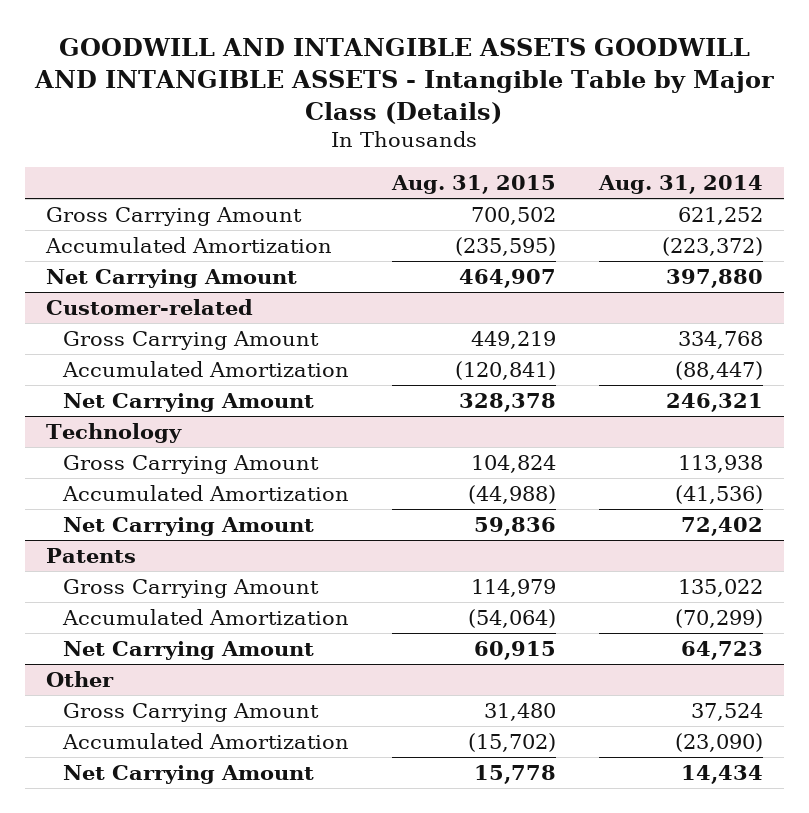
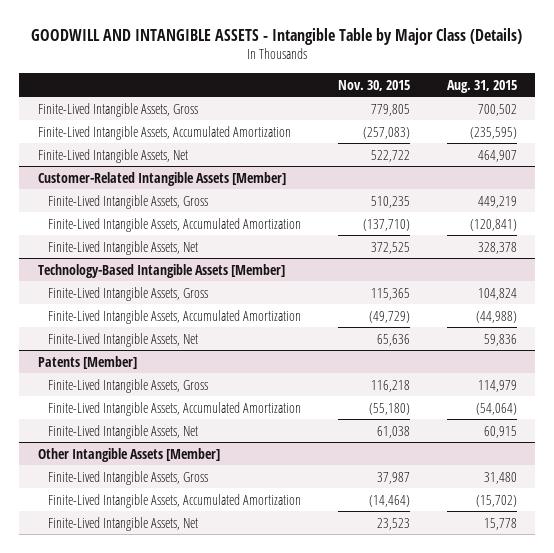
- GOODWILL AND INTANGIBLE ASSETS GOODWILL AND INTANGIBLE ASSETS - Intangible Table by Major Class (Details)
+ GOODWILL AND INTANGIBLE ASSETS - Intangible Table by Major Class (Details)
- | Aug. 31, 2015 | Aug. 31, 2014
+ | Nov. 30, 2015 | Aug. 31, 2015
- Gross Carrying Amount | 700,502 | 621,252
- Accumulated Amortization | (235,595) | (223,372)
- Net Carrying Amount | 464,907 | 397,880
- Customer-related
- Gross Carrying Amount | 449,219 | 334,768
- Accumulated Amortization | (120,841) | (88,447)
- Net Carrying Amount | 328,378 | 246,321
- Technology
- Gross Carrying Amount | 104,824 | 113,938
- Accumulated Amortization | (44,988) | (41,536)
- Net Carrying Amount | 59,836 | 72,402
- Patents
- Gross Carrying Amount | 114,979 | 135,022
- Accumulated Amortization | (54,064) | (70,299)
- Net Carrying Amount | 60,915 | 64,723
- Other
- Gross Carrying Amount | 31,480 | 37,524
- Accumulated Amortization | (15,702) | (23,090)
- Net Carrying Amount | 15,778 | 14,434
+ Finite-Lived Intangible Assets, Gross | 779,805 | 700,502
+ Finite-Lived Intangible Assets, Accumulated Amortization | (257,083) | (235,595)
+ Finite-Lived Intangible Assets, Net | 522,722 | 464,907
+ Customer-Related Intangible Assets [Member]
+ Finite-Lived Intangible Assets, Gross | 510,235 | 449,219
+ Finite-Lived Intangible Assets, Accumulated Amortization | (137,710) | (120,841)
+ Finite-Lived Intangible Assets, Net | 372,525 | 328,378
+ Technology-Based Intangible Assets [Member]
+ Finite-Lived Intangible Assets, Gross | 115,365 | 104,824
+ Finite-Lived Intangible Assets, Accumulated Amortization | (49,729) | (44,988)
+ Finite-Lived Intangible Assets, Net | 65,636 | 59,836
+ Patents [Member]
+ Finite-Lived Intangible Assets, Gross | 116,218 | 114,979
+ Finite-Lived Intangible Assets, Accumulated Amortization | (55,180) | (54,064)
+ Finite-Lived Intangible Assets, Net | 61,038 | 60,915
+ Other Intangible Assets [Member]
+ Finite-Lived Intangible Assets, Gross | 37,987 | 31,480
+ Finite-Lived Intangible Assets, Accumulated Amortization | (14,464) | (15,702)
+ Finite-Lived Intangible Assets, Net | 23,523 | 15,778

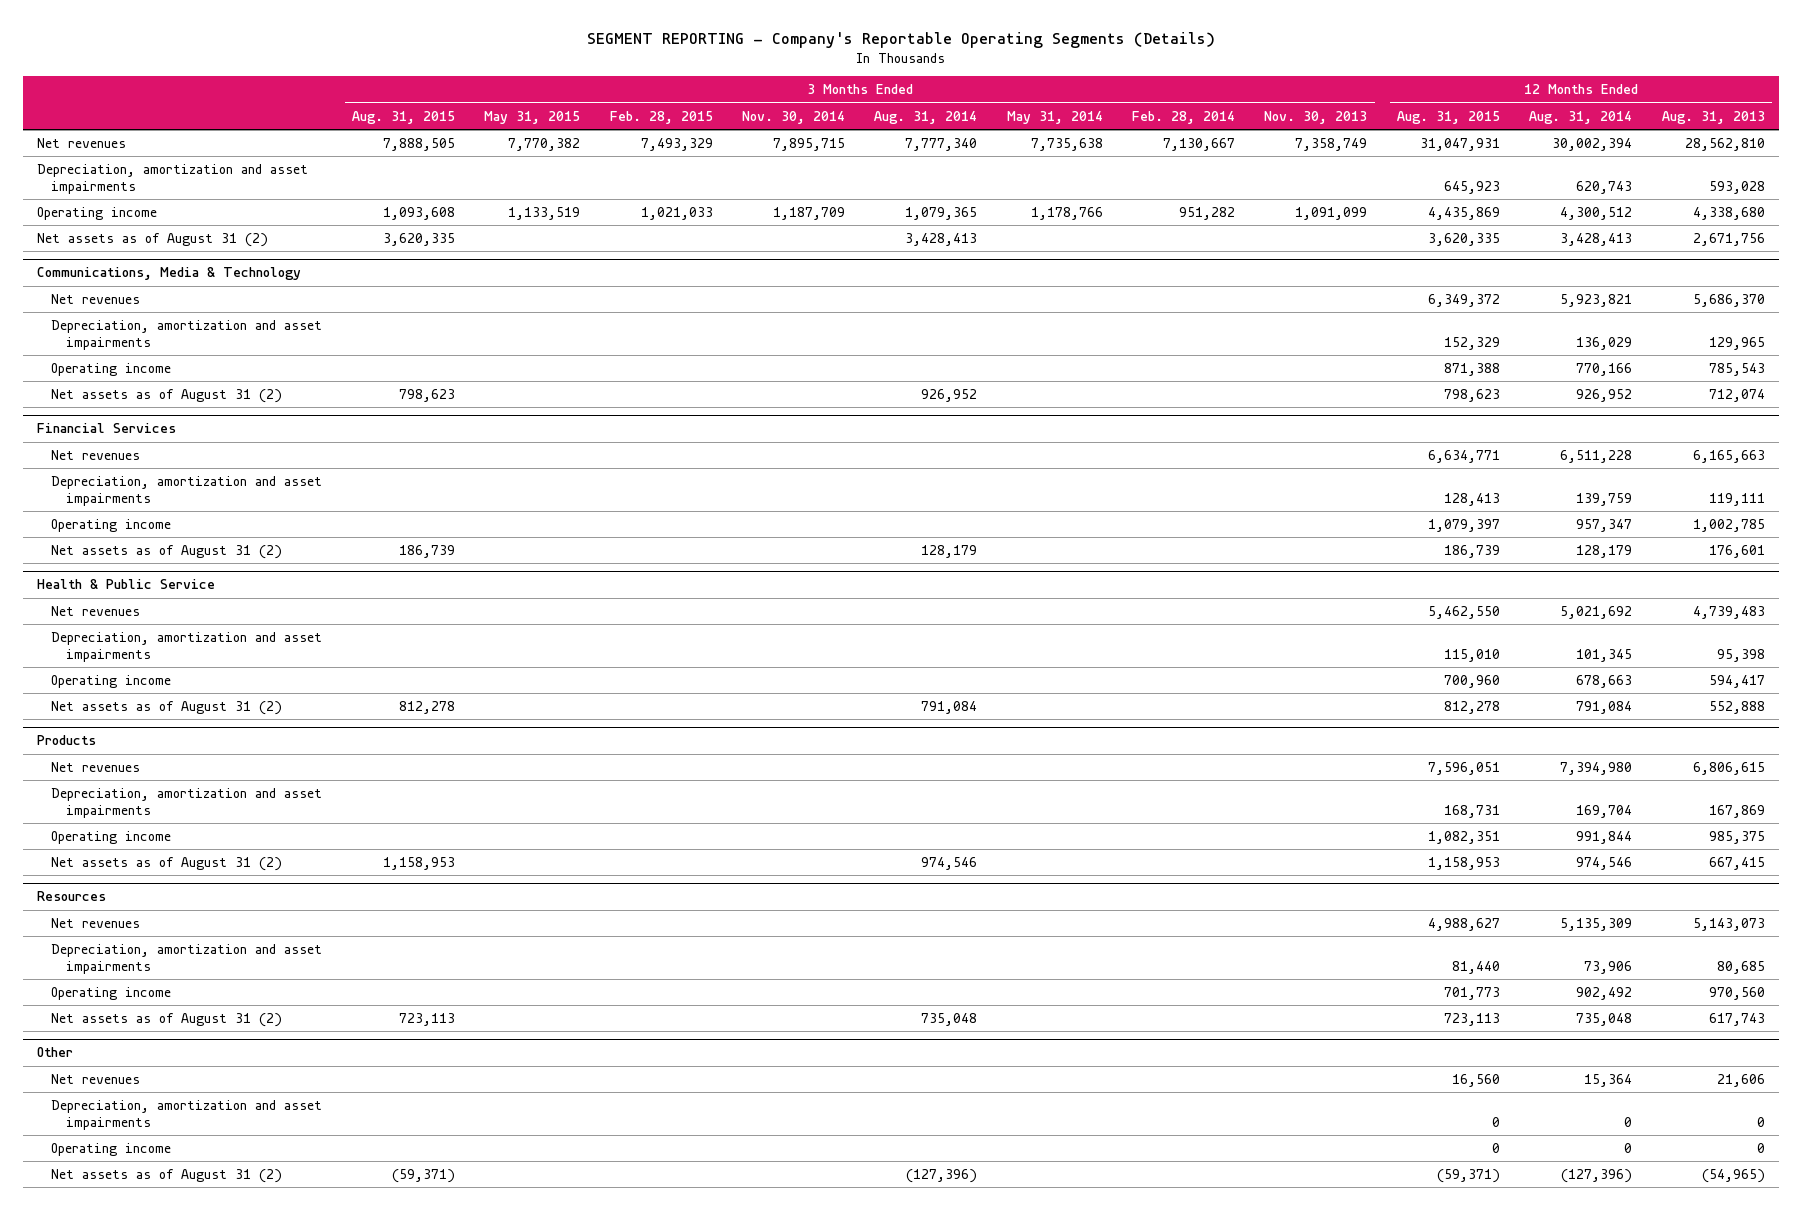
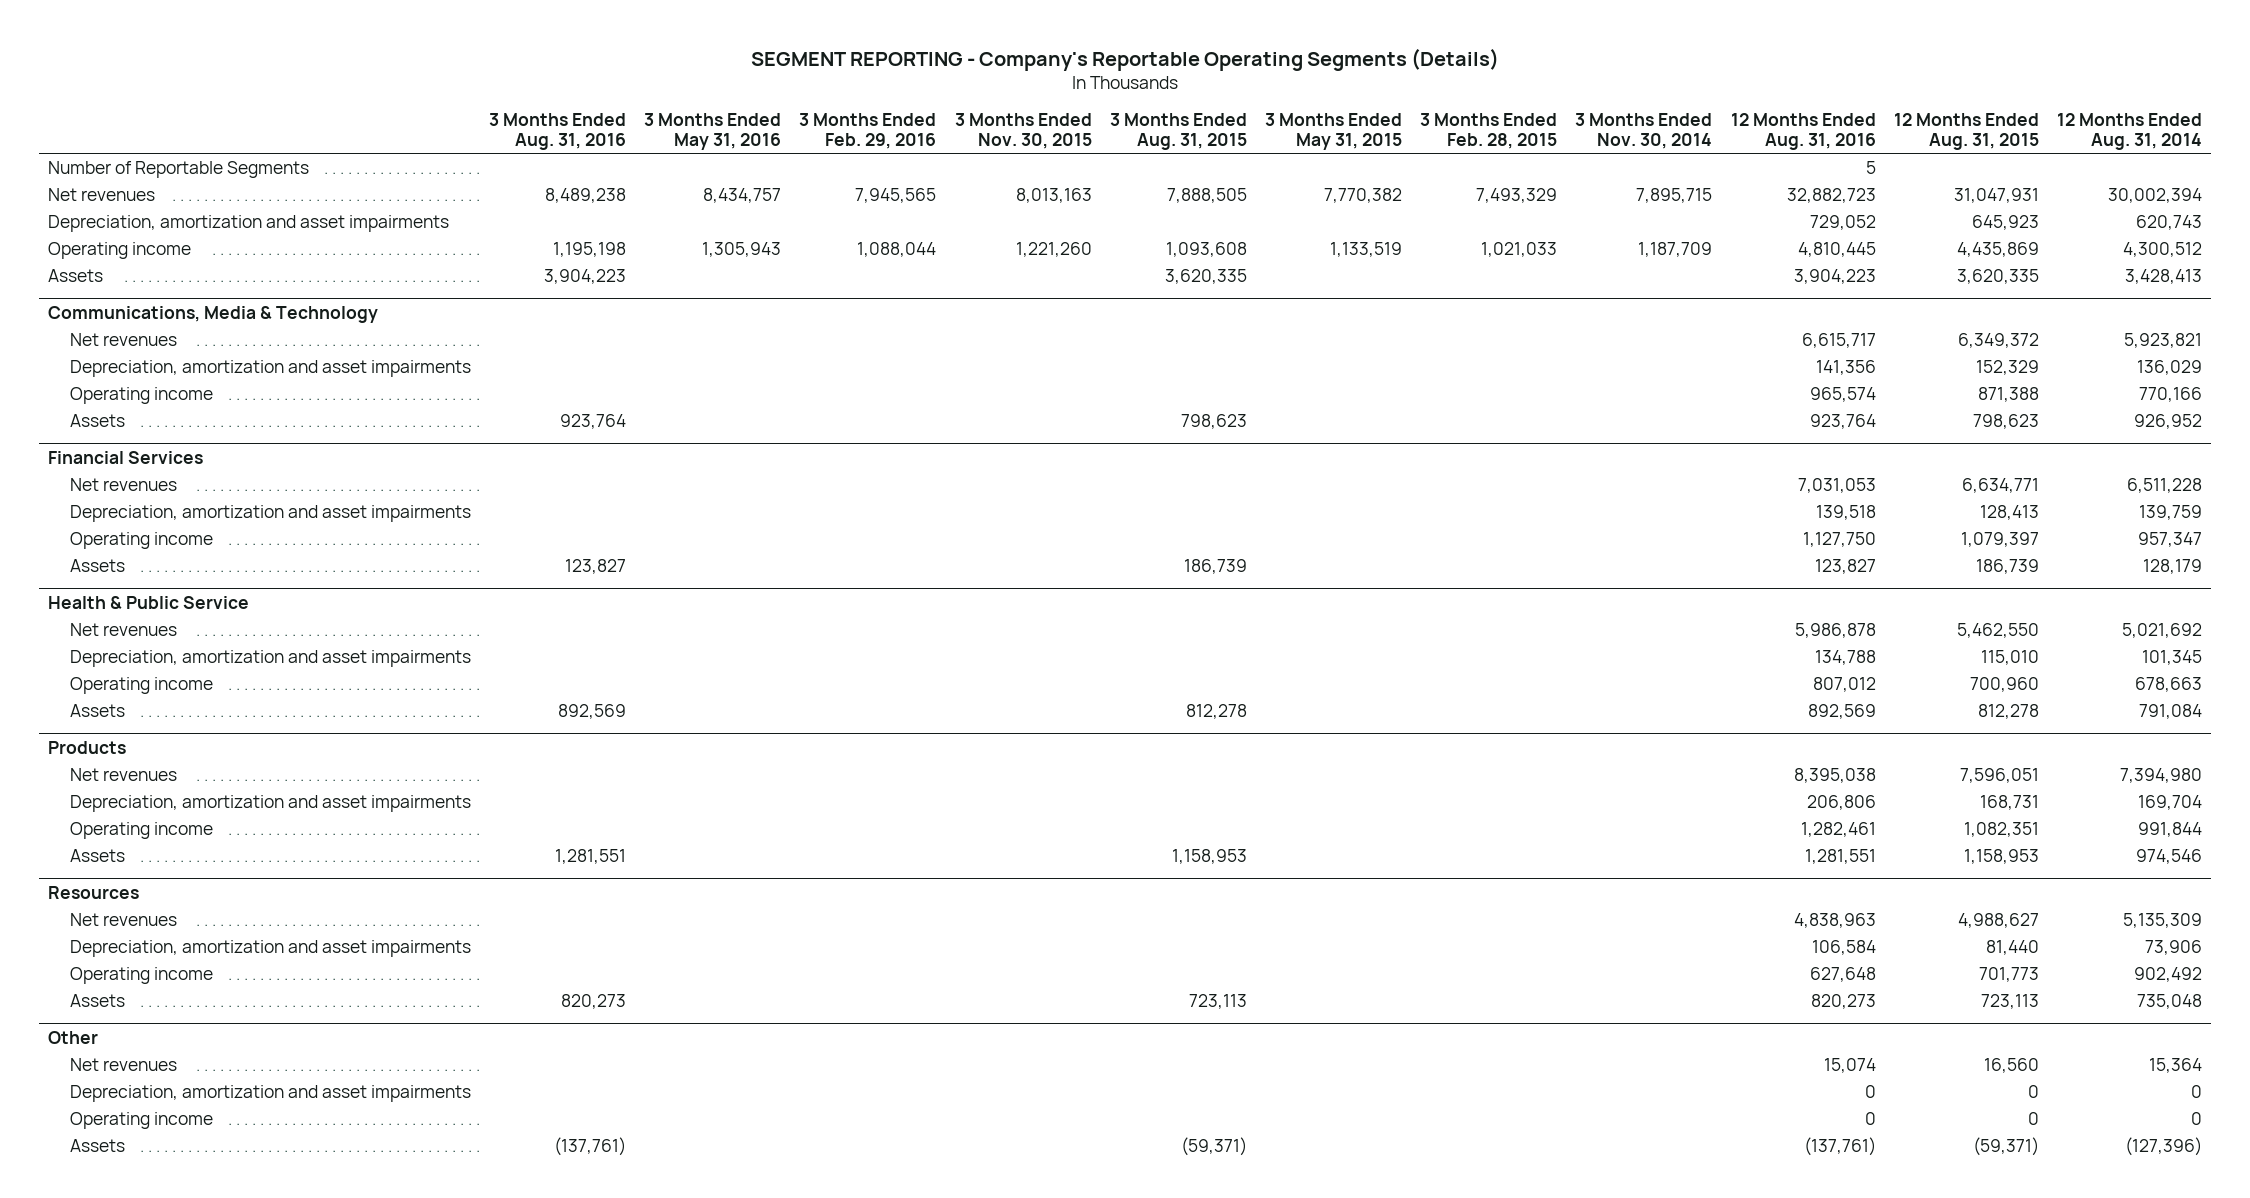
- | 3 Months Ended Aug. 31, 2015 | 3 Months Ended May 31, 2015 | 3 Months Ended Feb. 28, 2015 | 3 Months Ended Nov. 30, 2014 | 3 Months Ended Aug. 31, 2014 | 3 Months Ended May 31, 2014 | 3 Months Ended Feb. 28, 2014 | 3 Months Ended Nov. 30, 2013 | 12 Months Ended Aug. 31, 2015 | 12 Months Ended Aug. 31, 2014 | 12 Months Ended Aug. 31, 2013
+ | 3 Months Ended Aug. 31, 2016 | 3 Months Ended May 31, 2016 | 3 Months Ended Feb. 29, 2016 | 3 Months Ended Nov. 30, 2015 | 3 Months Ended Aug. 31, 2015 | 3 Months Ended May 31, 2015 | 3 Months Ended Feb. 28, 2015 | 3 Months Ended Nov. 30, 2014 | 12 Months Ended Aug. 31, 2016 | 12 Months Ended Aug. 31, 2015 | 12 Months Ended Aug. 31, 2014
+ Number of Reportable Segments | | | | | | | | | 5 | |
- Net assets as of August 31 (2) | 3,620,335 | | | | 3,428,413 | | | | 3,620,335 | 3,428,413 | 2,671,756
+ Assets | 3,904,223 | | | | 3,620,335 | | | | 3,904,223 | 3,620,335 | 3,428,413
@ Communications, Media & Technology
- Net assets as of August 31 (2) | 798,623 | | | | 926,952 | | | | 798,623 | 926,952 | 712,074
+ Assets | 923,764 | | | | 798,623 | | | | 923,764 | 798,623 | 926,952
@ Financial Services
- Net assets as of August 31 (2) | 186,739 | | | | 128,179 | | | | 186,739 | 128,179 | 176,601
+ Assets | 123,827 | | | | 186,739 | | | | 123,827 | 186,739 | 128,179
@ Health & Public Service
- Net assets as of August 31 (2) | 812,278 | | | | 791,084 | | | | 812,278 | 791,084 | 552,888
+ Assets | 892,569 | | | | 812,278 | | | | 892,569 | 812,278 | 791,084
@ Products
- Net assets as of August 31 (2) | 1,158,953 | | | | 974,546 | | | | 1,158,953 | 974,546 | 667,415
+ Assets | 1,281,551 | | | | 1,158,953 | | | | 1,281,551 | 1,158,953 | 974,546
@ Resources
- Net assets as of August 31 (2) | 723,113 | | | | 735,048 | | | | 723,113 | 735,048 | 617,743
+ Assets | 820,273 | | | | 723,113 | | | | 820,273 | 723,113 | 735,048
@ Other
- Net assets as of August 31 (2) | (59,371) | | | | (127,396) | | | | (59,371) | (127,396) | (54,965)
+ Assets | (137,761) | | | | (59,371) | | | | (137,761) | (59,371) | (127,396)

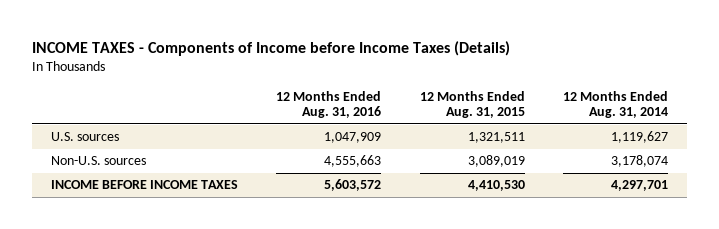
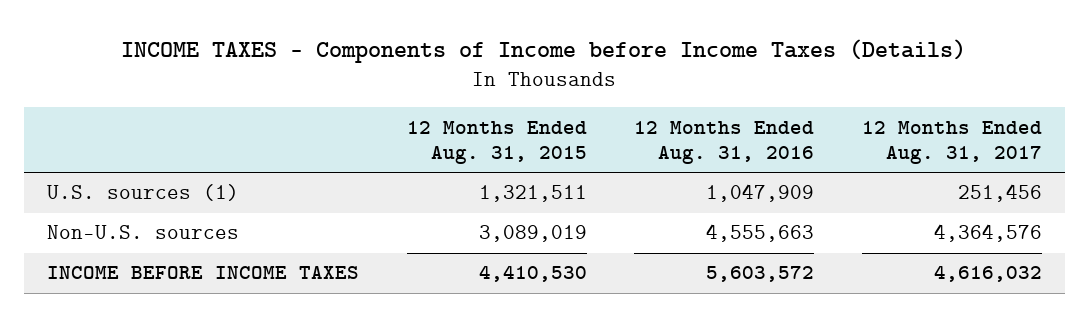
- | 12 Months Ended Aug. 31, 2016 | 12 Months Ended Aug. 31, 2015 | 12 Months Ended Aug. 31, 2014
+ | 12 Months Ended Aug. 31, 2015 | 12 Months Ended Aug. 31, 2016 | 12 Months Ended Aug. 31, 2017
- U.S. sources | 1,047,909 | 1,321,511 | 1,119,627
+ U.S. sources (1) | 1,321,511 | 1,047,909 | 251,456

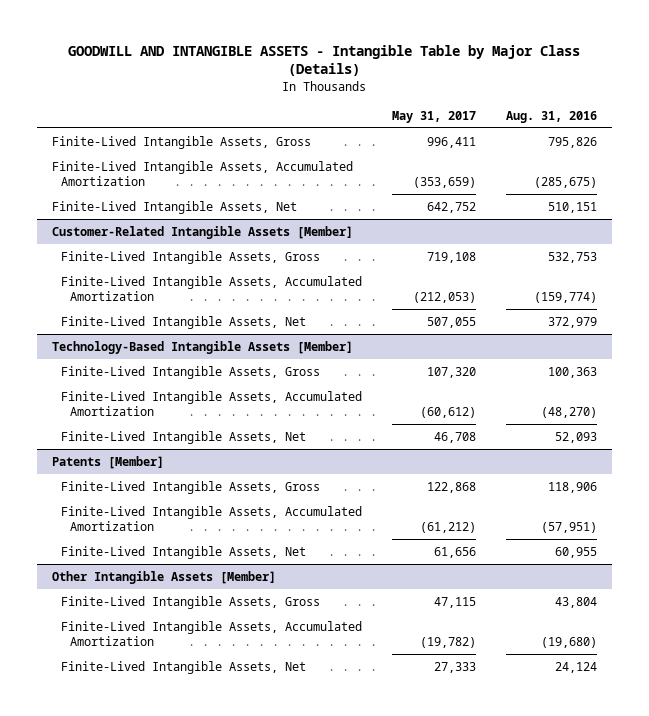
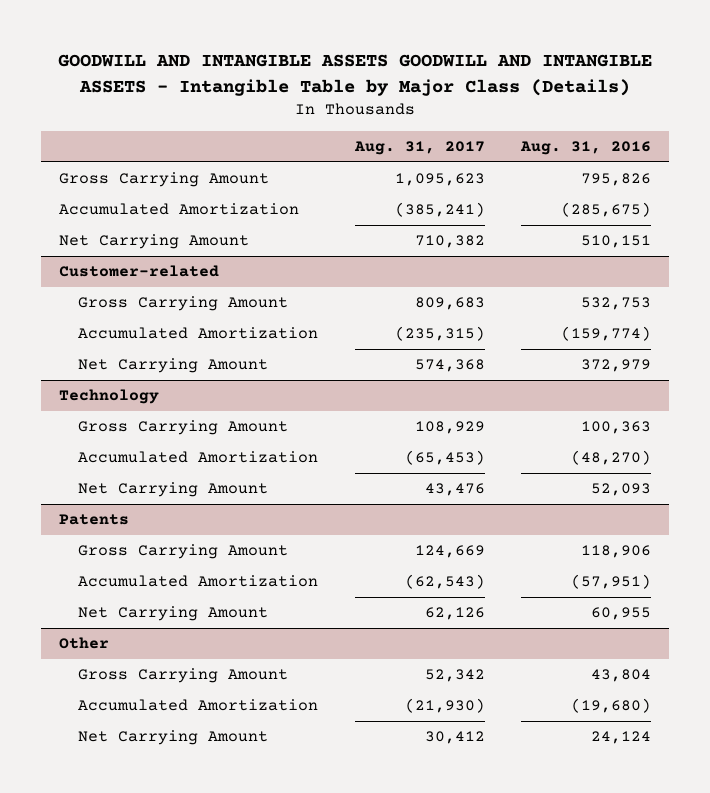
- GOODWILL AND INTANGIBLE ASSETS - Intangible Table by Major Class (Details)
+ GOODWILL AND INTANGIBLE ASSETS GOODWILL AND INTANGIBLE ASSETS - Intangible Table by Major Class (Details)
- | May 31, 2017 | Aug. 31, 2016
+ | Aug. 31, 2017 | Aug. 31, 2016
- Finite-Lived Intangible Assets, Gross | 996,411 | 795,826
- Finite-Lived Intangible Assets, Accumulated Amortization | (353,659) | (285,675)
- Finite-Lived Intangible Assets, Net | 642,752 | 510,151
- Customer-Related Intangible Assets [Member]
- Finite-Lived Intangible Assets, Gross | 719,108 | 532,753
- Finite-Lived Intangible Assets, Accumulated Amortization | (212,053) | (159,774)
- Finite-Lived Intangible Assets, Net | 507,055 | 372,979
- Technology-Based Intangible Assets [Member]
- Finite-Lived Intangible Assets, Gross | 107,320 | 100,363
- Finite-Lived Intangible Assets, Accumulated Amortization | (60,612) | (48,270)
- Finite-Lived Intangible Assets, Net | 46,708 | 52,093
- Patents [Member]
- Finite-Lived Intangible Assets, Gross | 122,868 | 118,906
- Finite-Lived Intangible Assets, Accumulated Amortization | (61,212) | (57,951)
- Finite-Lived Intangible Assets, Net | 61,656 | 60,955
- Other Intangible Assets [Member]
- Finite-Lived Intangible Assets, Gross | 47,115 | 43,804
- Finite-Lived Intangible Assets, Accumulated Amortization | (19,782) | (19,680)
- Finite-Lived Intangible Assets, Net | 27,333 | 24,124
+ Gross Carrying Amount | 1,095,623 | 795,826
+ Accumulated Amortization | (385,241) | (285,675)
+ Net Carrying Amount | 710,382 | 510,151
+ Customer-related
+ Gross Carrying Amount | 809,683 | 532,753
+ Accumulated Amortization | (235,315) | (159,774)
+ Net Carrying Amount | 574,368 | 372,979
+ Technology
+ Gross Carrying Amount | 108,929 | 100,363
+ Accumulated Amortization | (65,453) | (48,270)
+ Net Carrying Amount | 43,476 | 52,093
+ Patents
+ Gross Carrying Amount | 124,669 | 118,906
+ Accumulated Amortization | (62,543) | (57,951)
+ Net Carrying Amount | 62,126 | 60,955
+ Other
+ Gross Carrying Amount | 52,342 | 43,804
+ Accumulated Amortization | (21,930) | (19,680)
+ Net Carrying Amount | 30,412 | 24,124

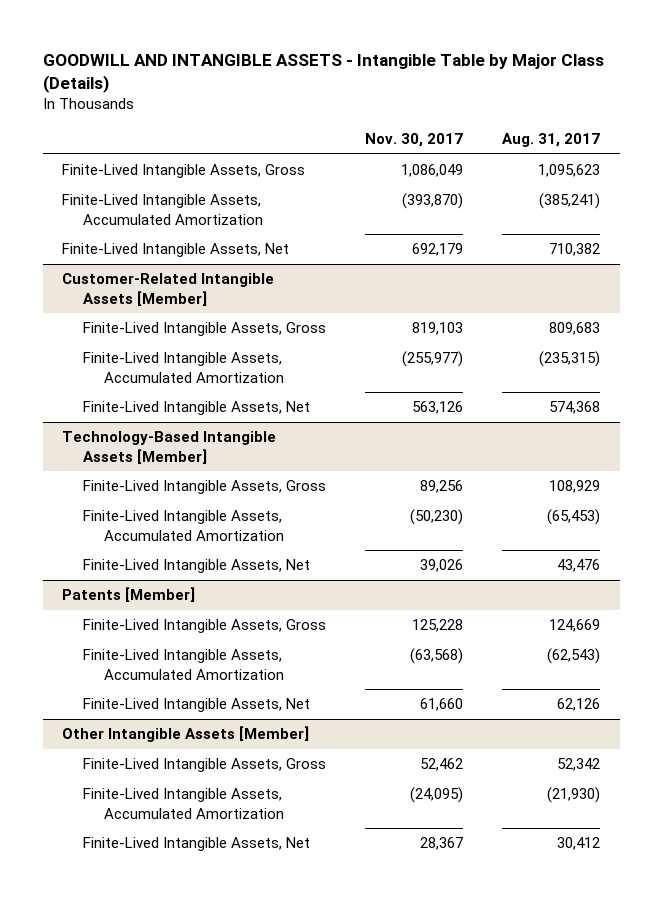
- GOODWILL AND INTANGIBLE ASSETS GOODWILL AND INTANGIBLE ASSETS - Intangible Table by Major Class (Details)
+ GOODWILL AND INTANGIBLE ASSETS - Intangible Table by Major Class (Details)
- | Aug. 31, 2017 | Aug. 31, 2016
+ | Nov. 30, 2017 | Aug. 31, 2017
- Gross Carrying Amount | 1,095,623 | 795,826
- Accumulated Amortization | (385,241) | (285,675)
- Net Carrying Amount | 710,382 | 510,151
- Customer-related
- Gross Carrying Amount | 809,683 | 532,753
- Accumulated Amortization | (235,315) | (159,774)
- Net Carrying Amount | 574,368 | 372,979
- Technology
- Gross Carrying Amount | 108,929 | 100,363
- Accumulated Amortization | (65,453) | (48,270)
- Net Carrying Amount | 43,476 | 52,093
- Patents
- Gross Carrying Amount | 124,669 | 118,906
- Accumulated Amortization | (62,543) | (57,951)
- Net Carrying Amount | 62,126 | 60,955
- Other
- Gross Carrying Amount | 52,342 | 43,804
- Accumulated Amortization | (21,930) | (19,680)
- Net Carrying Amount | 30,412 | 24,124
+ Finite-Lived Intangible Assets, Gross | 1,086,049 | 1,095,623
+ Finite-Lived Intangible Assets, Accumulated Amortization | (393,870) | (385,241)
+ Finite-Lived Intangible Assets, Net | 692,179 | 710,382
+ Customer-Related Intangible Assets [Member]
+ Finite-Lived Intangible Assets, Gross | 819,103 | 809,683
+ Finite-Lived Intangible Assets, Accumulated Amortization | (255,977) | (235,315)
+ Finite-Lived Intangible Assets, Net | 563,126 | 574,368
+ Technology-Based Intangible Assets [Member]
+ Finite-Lived Intangible Assets, Gross | 89,256 | 108,929
+ Finite-Lived Intangible Assets, Accumulated Amortization | (50,230) | (65,453)
+ Finite-Lived Intangible Assets, Net | 39,026 | 43,476
+ Patents [Member]
+ Finite-Lived Intangible Assets, Gross | 125,228 | 124,669
+ Finite-Lived Intangible Assets, Accumulated Amortization | (63,568) | (62,543)
+ Finite-Lived Intangible Assets, Net | 61,660 | 62,126
+ Other Intangible Assets [Member]
+ Finite-Lived Intangible Assets, Gross | 52,462 | 52,342
+ Finite-Lived Intangible Assets, Accumulated Amortization | (24,095) | (21,930)
+ Finite-Lived Intangible Assets, Net | 28,367 | 30,412

